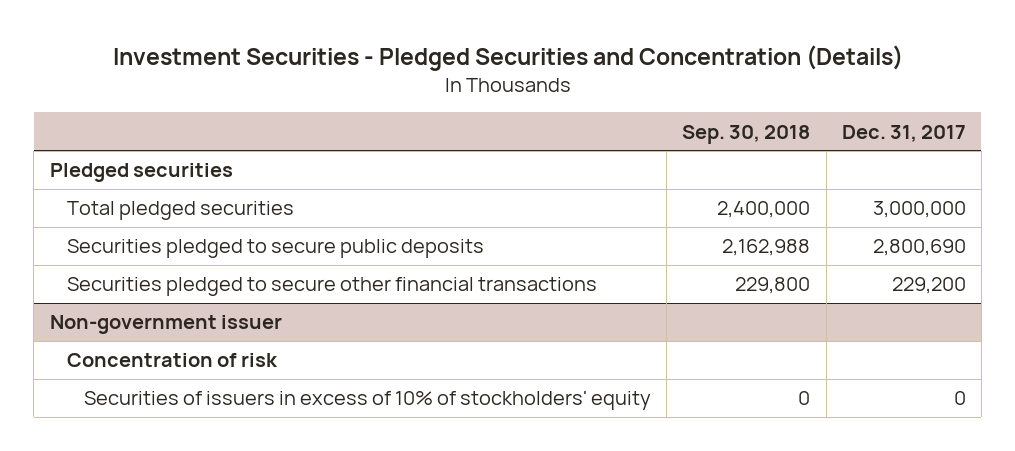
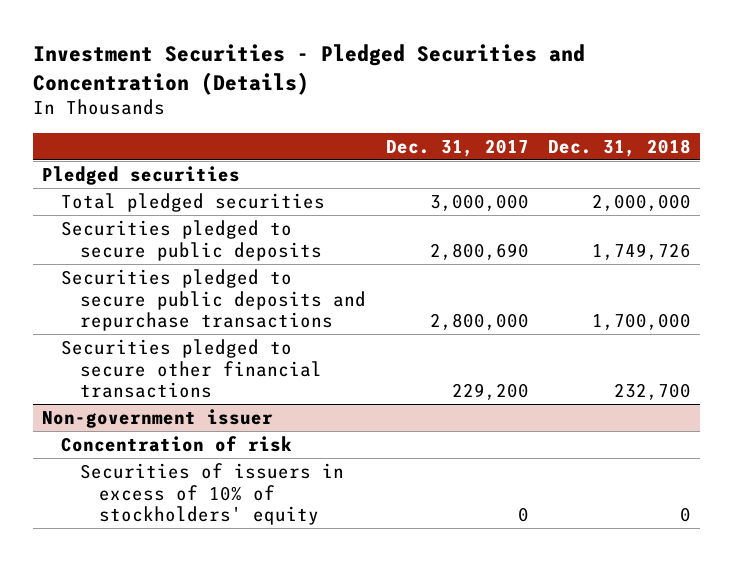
- | Sep. 30, 2018 | Dec. 31, 2017
+ | Dec. 31, 2017 | Dec. 31, 2018
+ Securities pledged to secure public deposits and repurchase transactions | 2,800,000 | 1,700,000

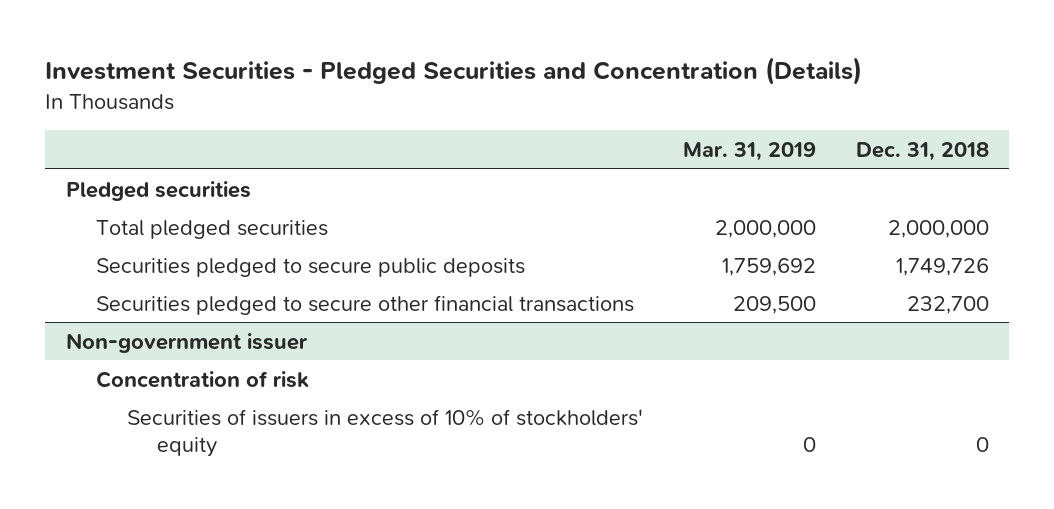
- | Dec. 31, 2017 | Dec. 31, 2018
+ | Mar. 31, 2019 | Dec. 31, 2018
- Securities pledged to secure public deposits and repurchase transactions | 2,800,000 | 1,700,000

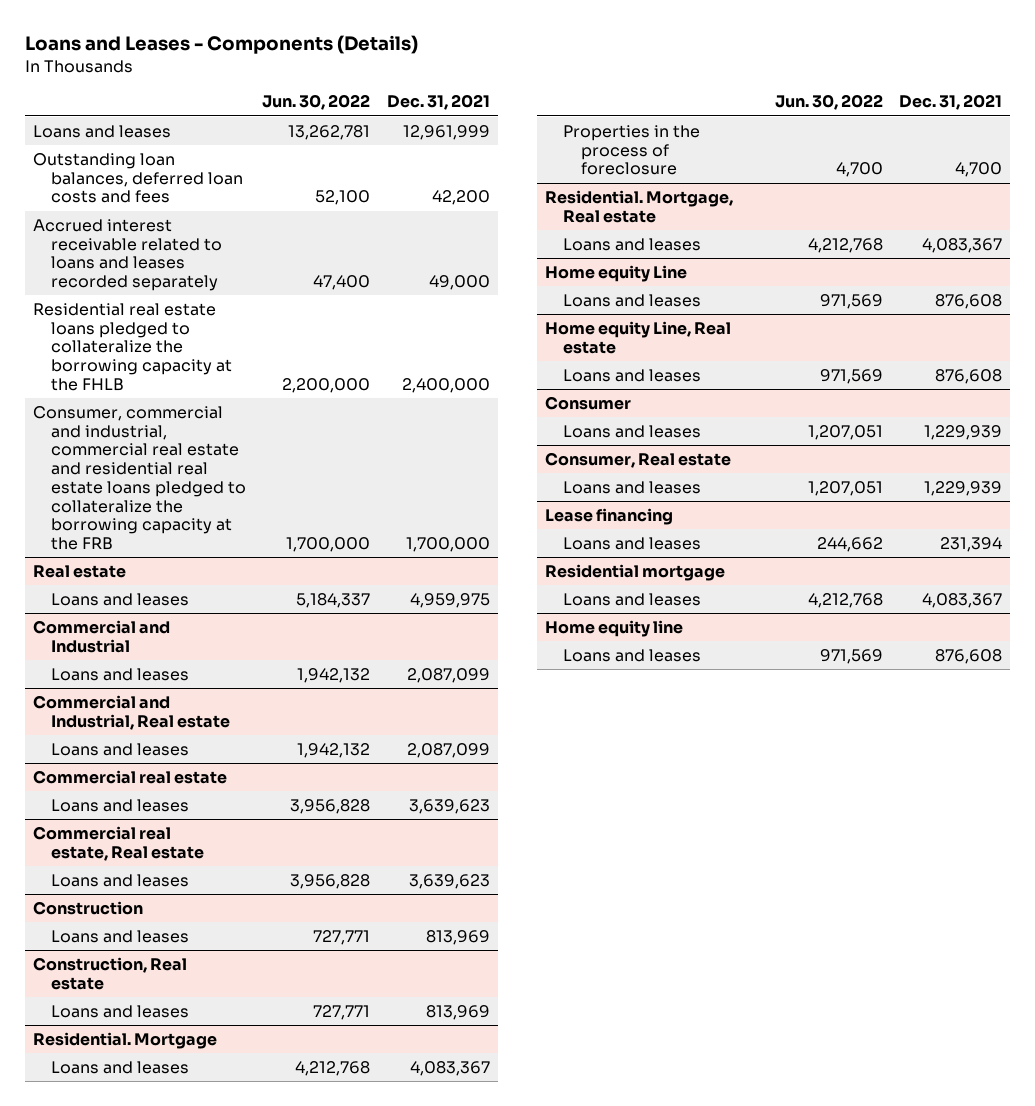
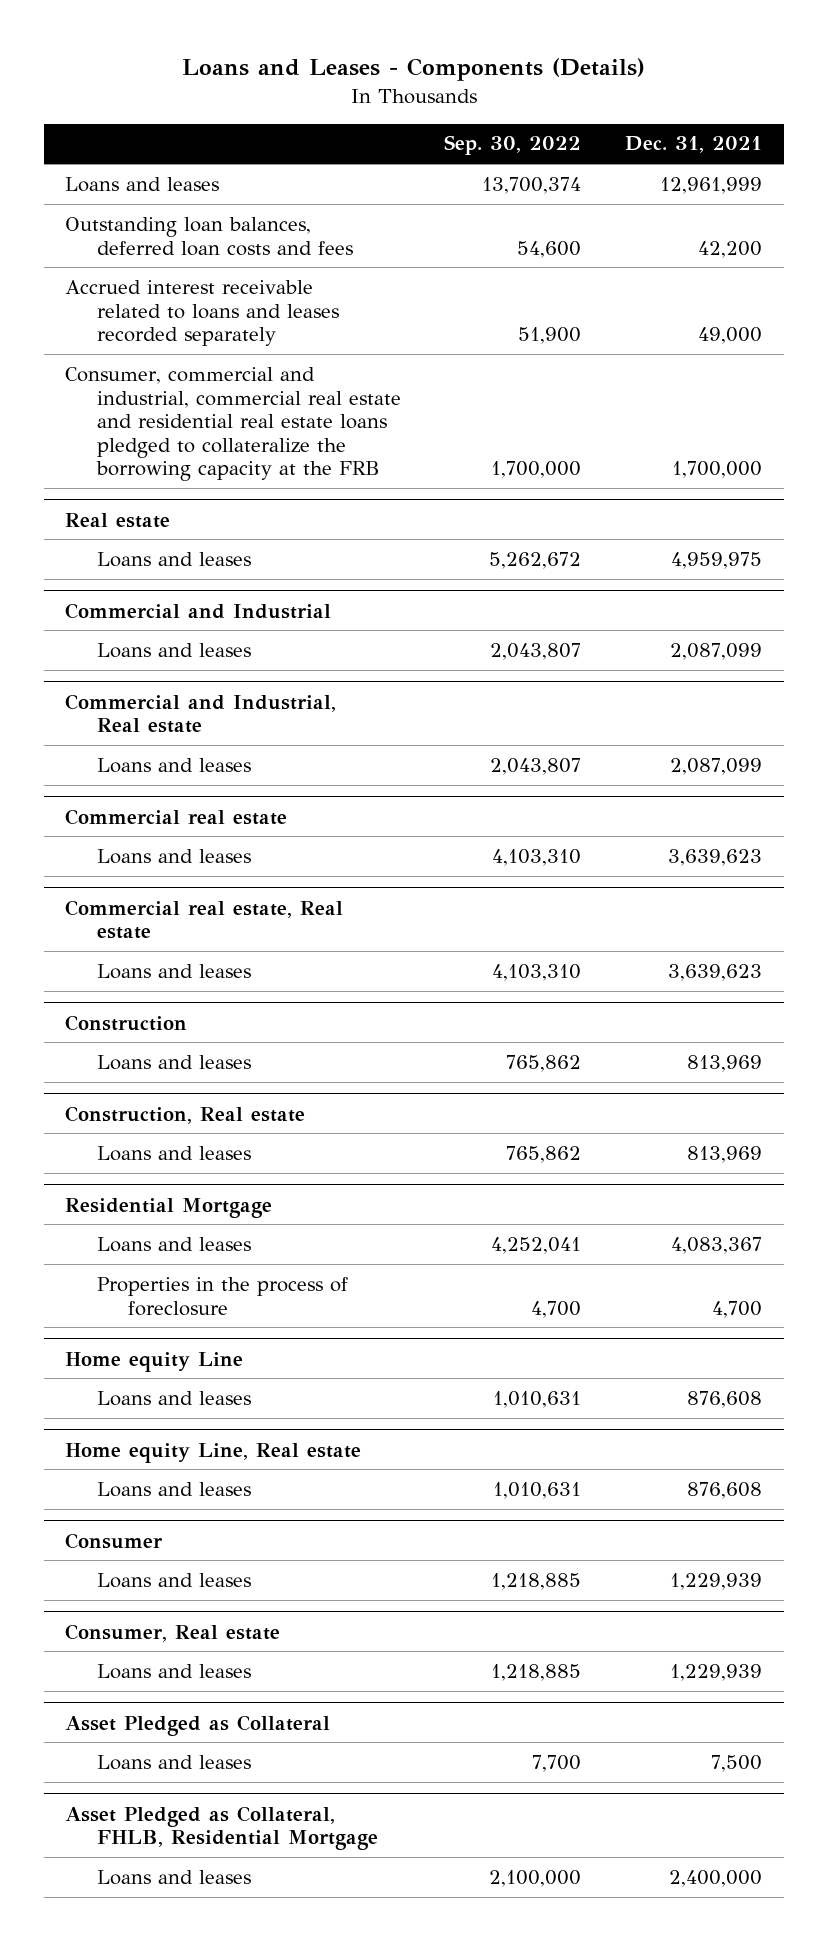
- | Jun. 30, 2022 | Dec. 31, 2021
+ | Sep. 30, 2022 | Dec. 31, 2021
- Residential real estate loans pledged to collateralize the borrowing capacity at the FHLB | 2,200,000 | 2,400,000
- Residential. Mortgage
+ Residential Mortgage
- Residential. Mortgage, Real estate
- Loans and leases | 4,212,768 | 4,083,367
- Lease financing
- Loans and leases | 244,662 | 231,394
- Residential mortgage
- Loans and leases | 4,212,768 | 4,083,367
- Home equity line
- Loans and leases | 971,569 | 876,608
+ Asset Pledged as Collateral
+ Loans and leases | 7,700 | 7,500
+ Asset Pledged as Collateral, FHLB, Residential Mortgage
+ Loans and leases | 2,100,000 | 2,400,000

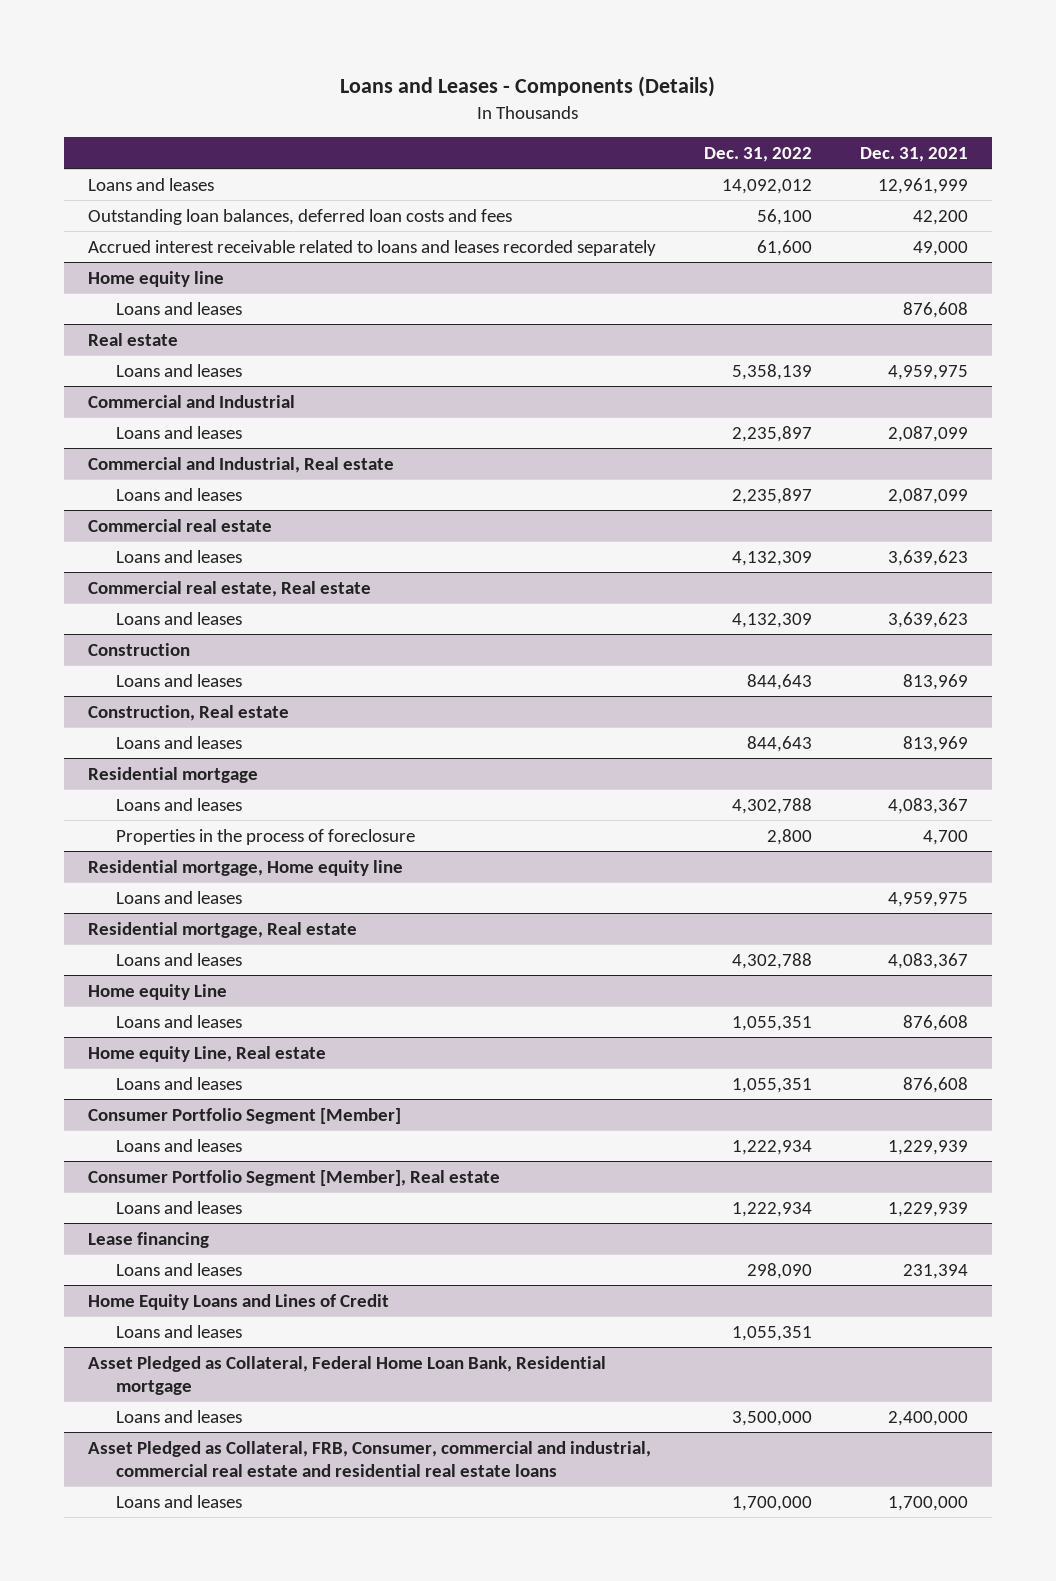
- | Sep. 30, 2022 | Dec. 31, 2021
+ | Dec. 31, 2022 | Dec. 31, 2021
- Consumer, commercial and industrial, commercial real estate and residential real estate loans pledged to collateralize the borrowing capacity at the FRB | 1,700,000 | 1,700,000
+ Home equity line
+ Loans and leases | | 876,608
- Residential Mortgage
+ Residential mortgage
+ Residential mortgage, Home equity line
+ Loans and leases | | 4,959,975
+ Residential mortgage, Real estate
+ Loans and leases | 4,302,788 | 4,083,367
- Consumer
+ Consumer Portfolio Segment [Member]
- Consumer, Real estate
+ Consumer Portfolio Segment [Member], Real estate
- Asset Pledged as Collateral
- Loans and leases | 7,700 | 7,500
- Asset Pledged as Collateral, FHLB, Residential Mortgage
+ Lease financing
+ Loans and leases | 298,090 | 231,394
+ Home Equity Loans and Lines of Credit
+ Loans and leases | 1,055,351 |
+ Asset Pledged as Collateral, Federal Home Loan Bank, Residential mortgage
+ Asset Pledged as Collateral, FRB, Consumer, commercial and industrial, commercial real estate and residential real estate loans
+ Loans and leases | 1,700,000 | 1,700,000

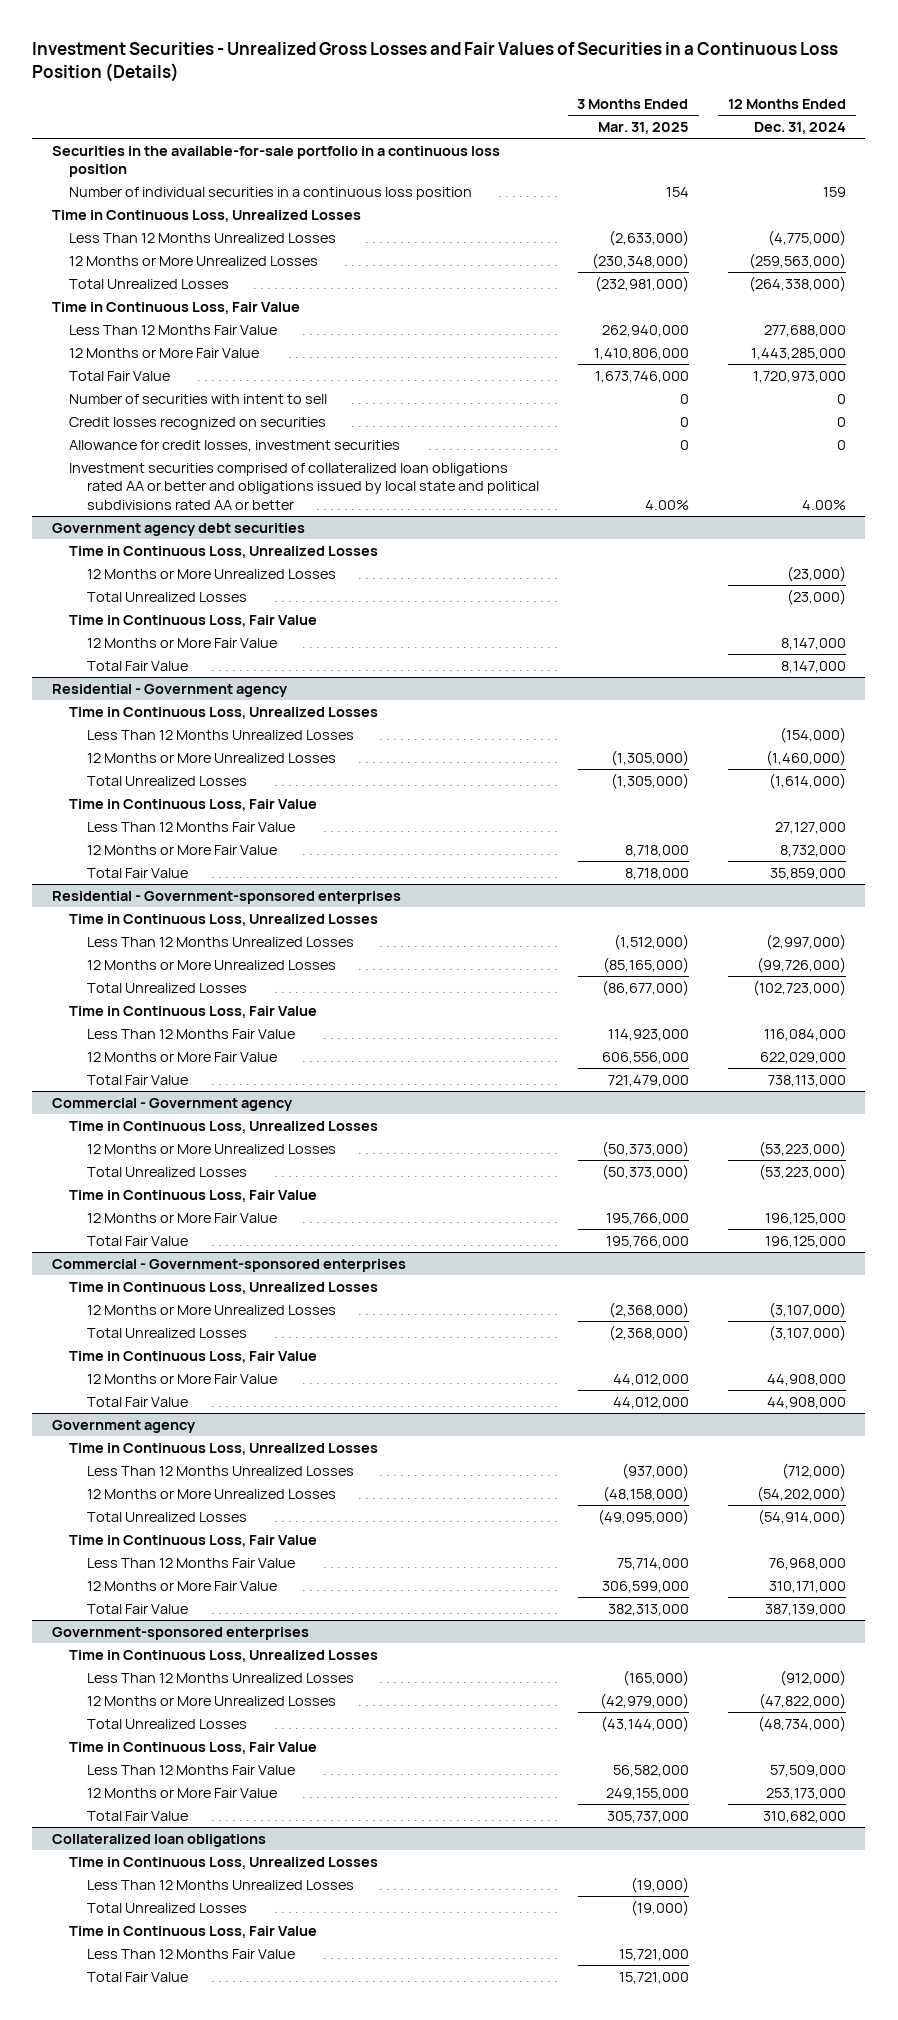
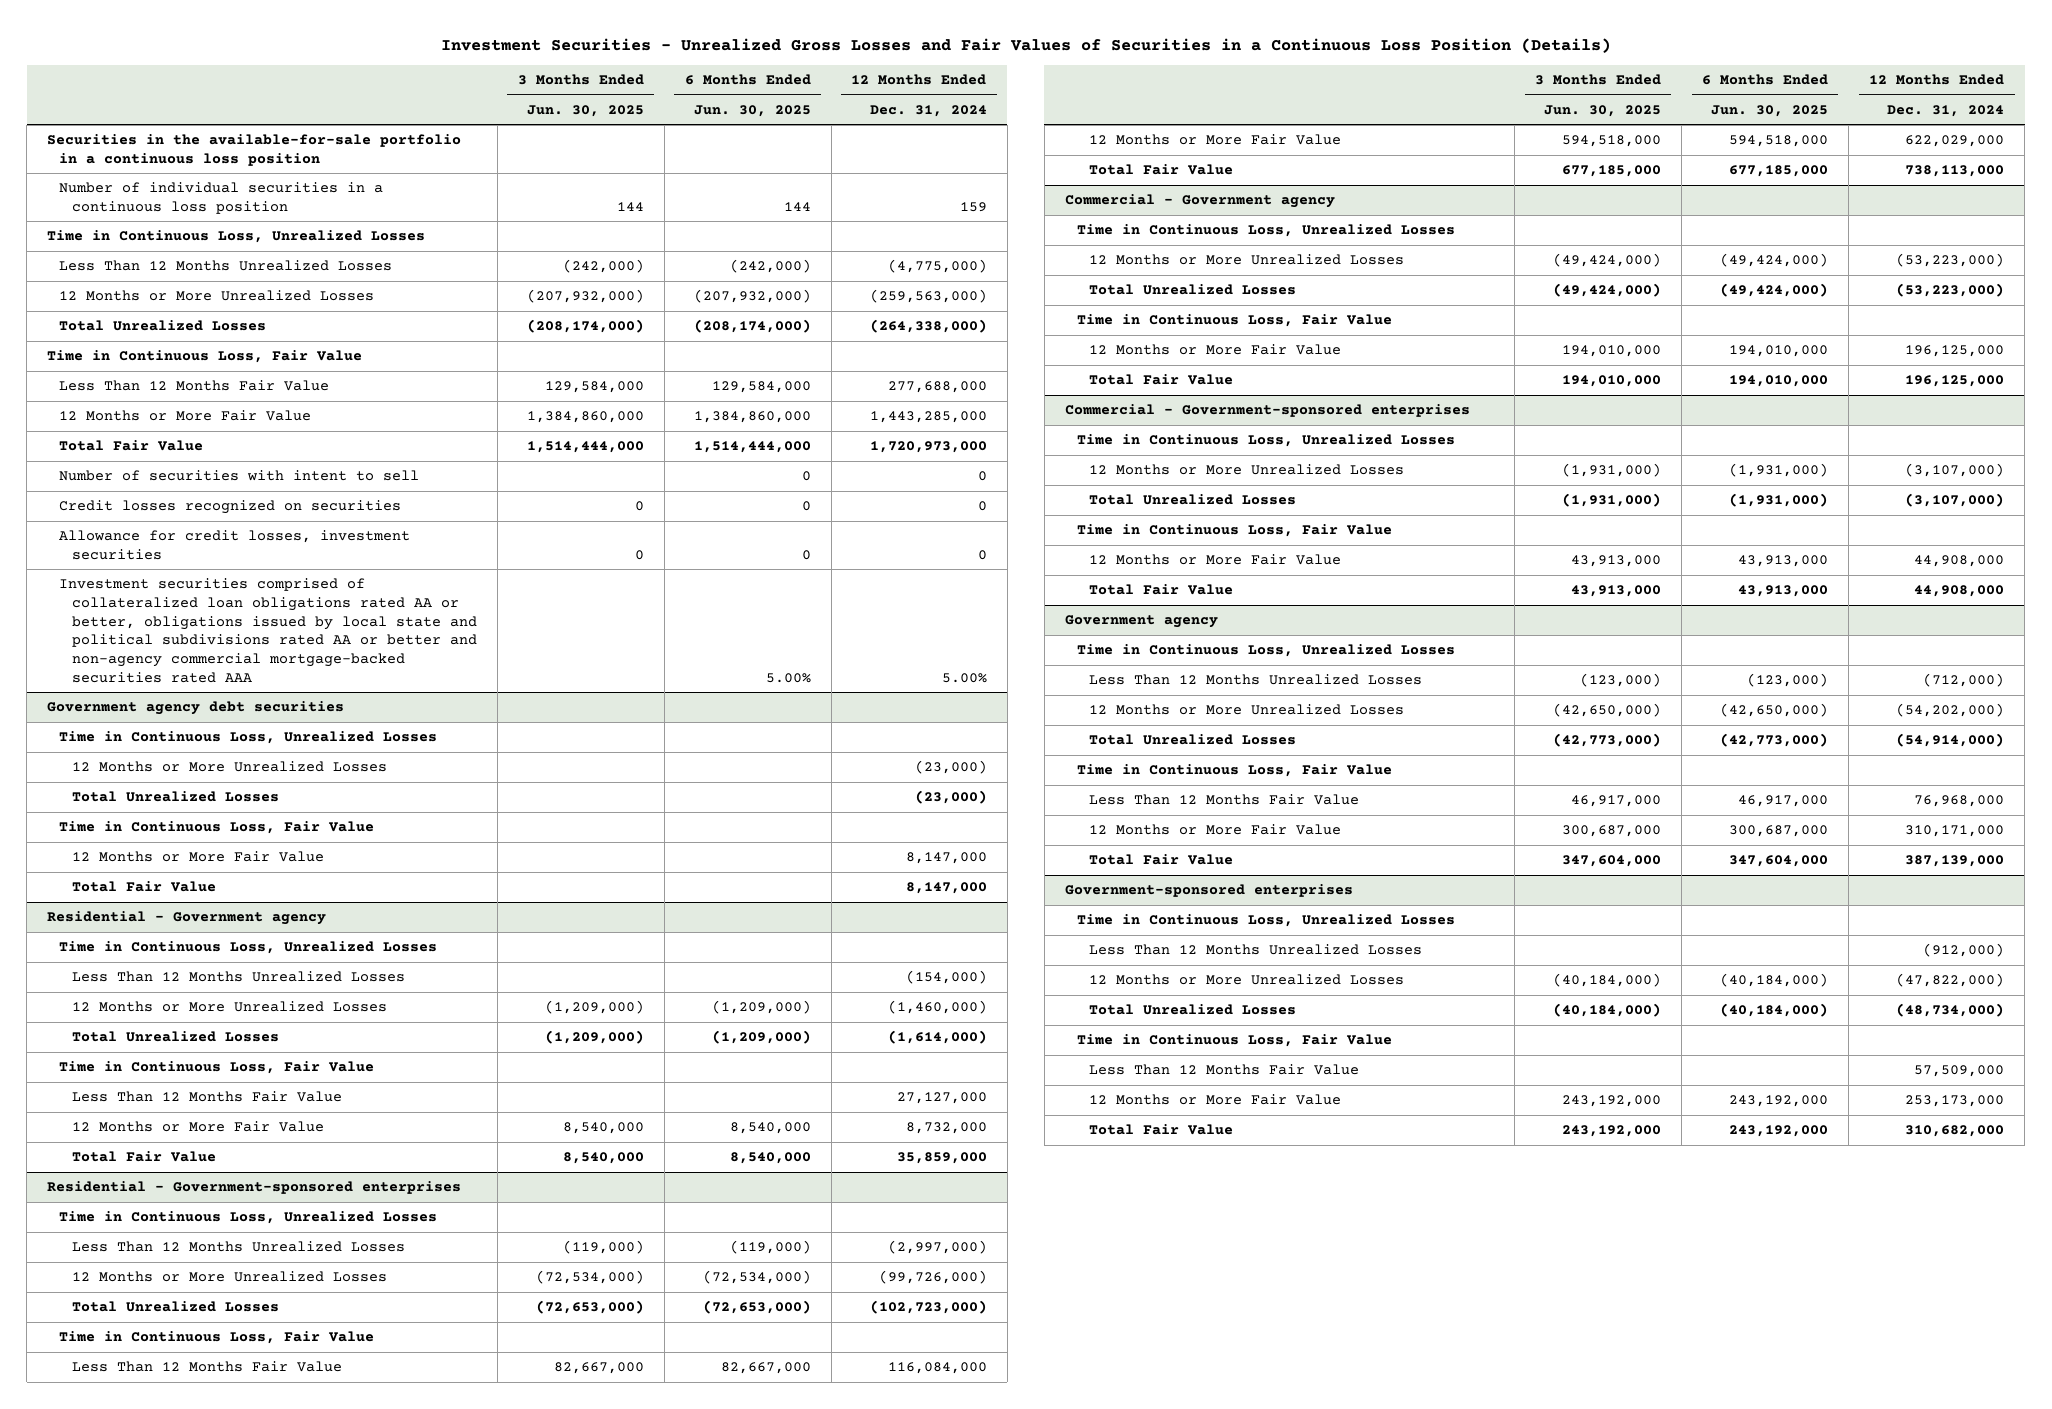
- | 3 Months Ended Mar. 31, 2025 | 12 Months Ended Dec. 31, 2024
+ | 3 Months Ended Jun. 30, 2025 | 6 Months Ended Jun. 30, 2025 | 12 Months Ended Dec. 31, 2024
- Investment securities comprised of collateralized loan obligations rated AA or better and obligations issued by local state and political subdivisions rated AA or better | 4.00% | 4.00%
+ Investment securities comprised of collateralized loan obligations rated AA or better, obligations issued by local state and political subdivisions rated AA or better and non-agency commercial mortgage-backed securities rated AAA | | 5.00% | 5.00%
- Collateralized loan obligations
- Time in Continuous Loss, Unrealized Losses
- Less Than 12 Months Unrealized Losses | (19,000) |
- Total Unrealized Losses | (19,000) |
- Time in Continuous Loss, Fair Value
- Less Than 12 Months Fair Value | 15,721,000 |
- Total Fair Value | 15,721,000 |

